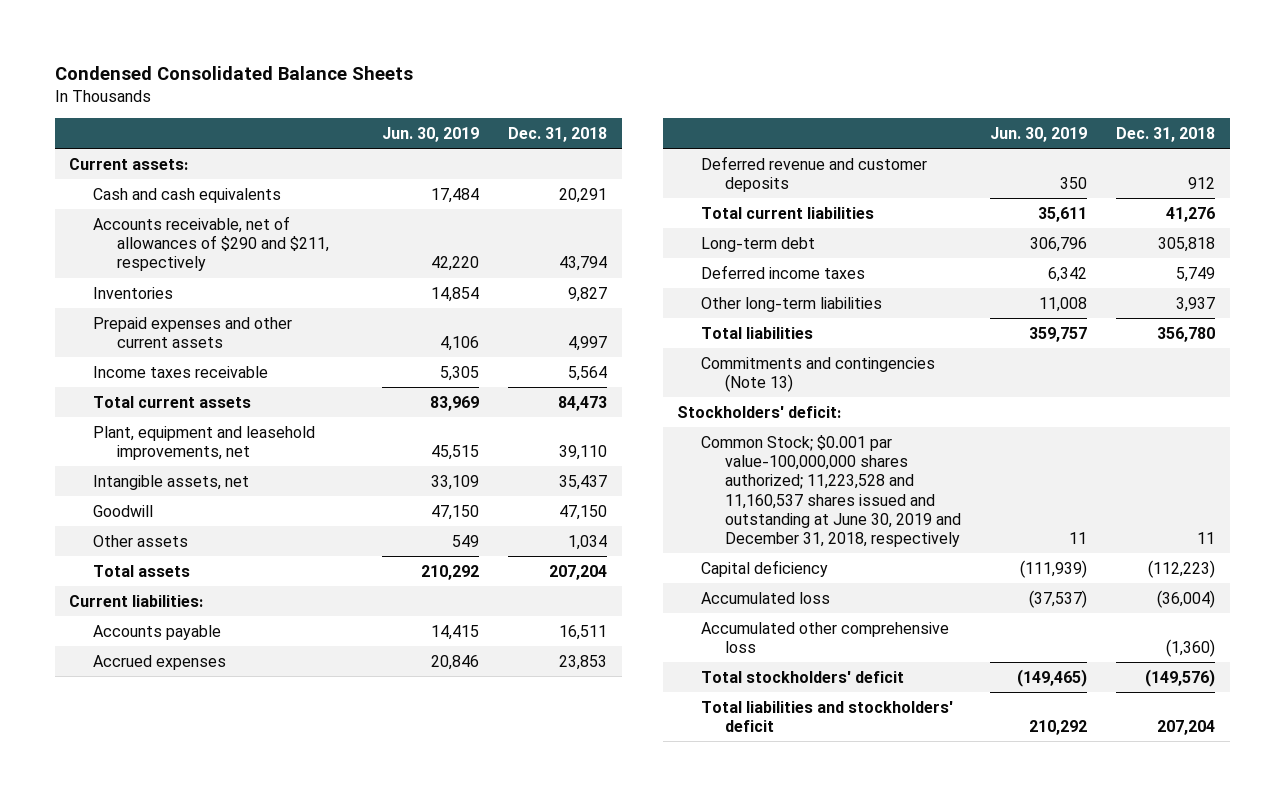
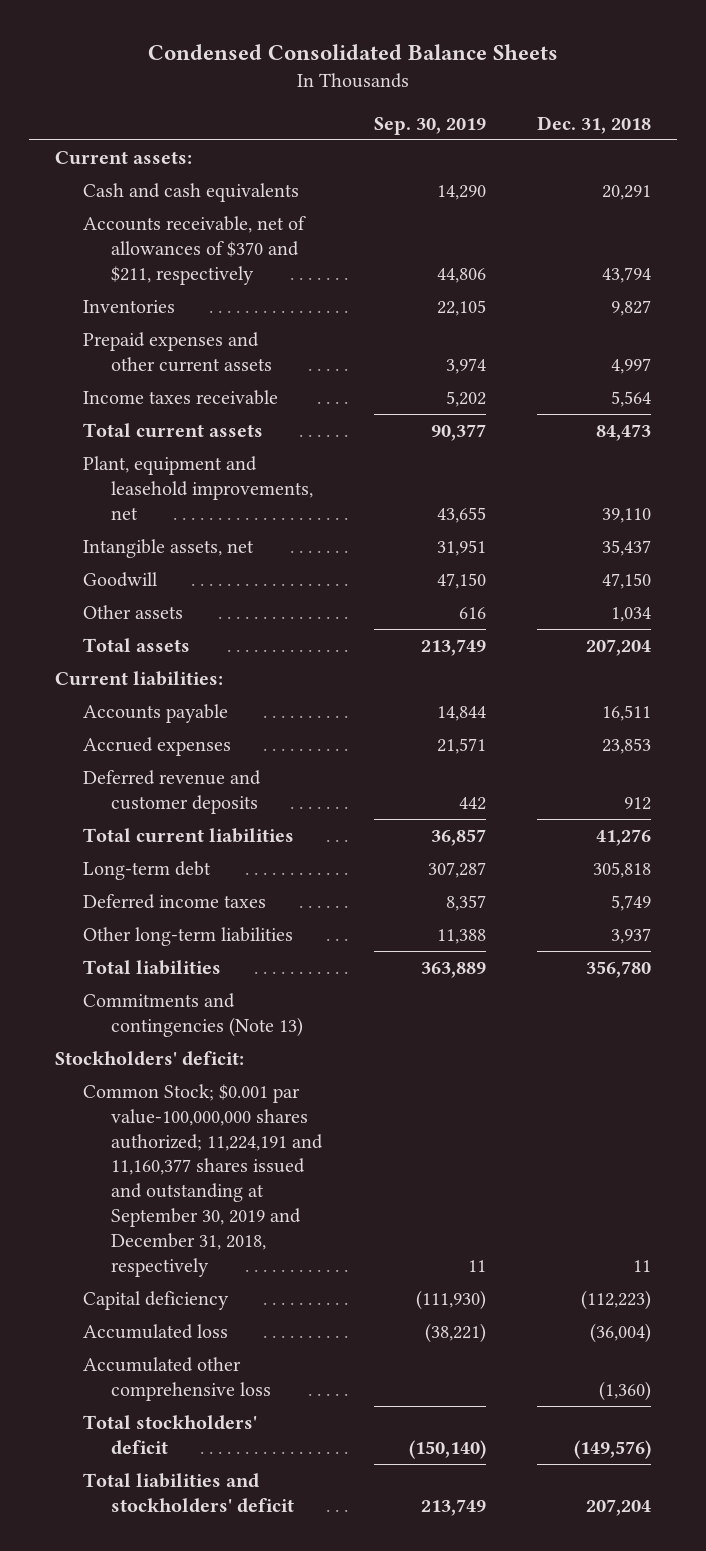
- | Jun. 30, 2019 | Dec. 31, 2018
+ | Sep. 30, 2019 | Dec. 31, 2018
- Accounts receivable, net of allowances of $290 and $211, respectively | 42,220 | 43,794
+ Accounts receivable, net of allowances of $370 and $211, respectively | 44,806 | 43,794
- Common Stock; $0.001 par value-100,000,000 shares authorized; 11,223,528 and 11,160,537 shares issued and outstanding at June 30, 2019 and December 31, 2018, respectively | 11 | 11
+ Common Stock; $0.001 par value-100,000,000 shares authorized; 11,224,191 and 11,160,377 shares issued and outstanding at September 30, 2019 and December 31, 2018, respectively | 11 | 11

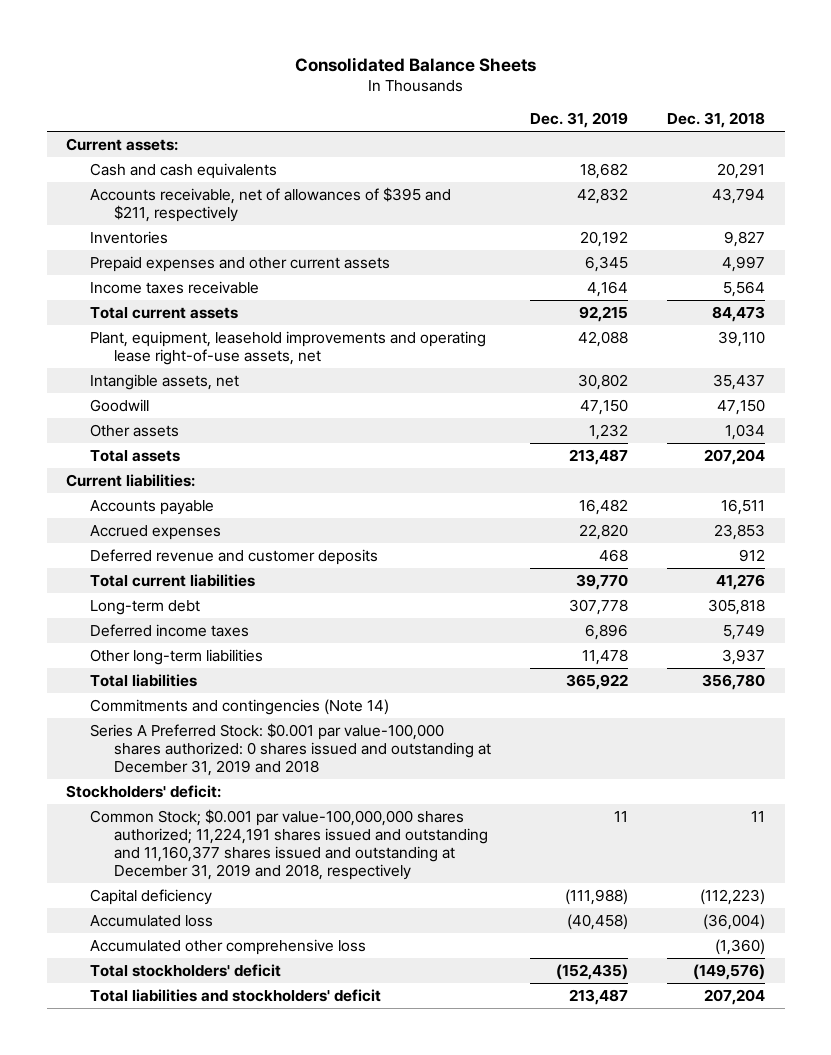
- Condensed Consolidated Balance Sheets
+ Consolidated Balance Sheets
- | Sep. 30, 2019 | Dec. 31, 2018
+ | Dec. 31, 2019 | Dec. 31, 2018
- Accounts receivable, net of allowances of $370 and $211, respectively | 44,806 | 43,794
+ Accounts receivable, net of allowances of $395 and $211, respectively | 42,832 | 43,794
- Plant, equipment and leasehold improvements, net | 43,655 | 39,110
+ Plant, equipment, leasehold improvements and operating lease right-of-use assets, net | 42,088 | 39,110
- Commitments and contingencies (Note 13)
+ Commitments and contingencies (Note 14)
+ Series A Preferred Stock: $0.001 par value-100,000 shares authorized: 0 shares issued and outstanding at December 31, 2019 and 2018
- Common Stock; $0.001 par value-100,000,000 shares authorized; 11,224,191 and 11,160,377 shares issued and outstanding at September 30, 2019 and December 31, 2018, respectively | 11 | 11
+ Common Stock; $0.001 par value-100,000,000 shares authorized; 11,224,191 shares issued and outstanding and 11,160,377 shares issued and outstanding at December 31, 2019 and 2018, respectively | 11 | 11

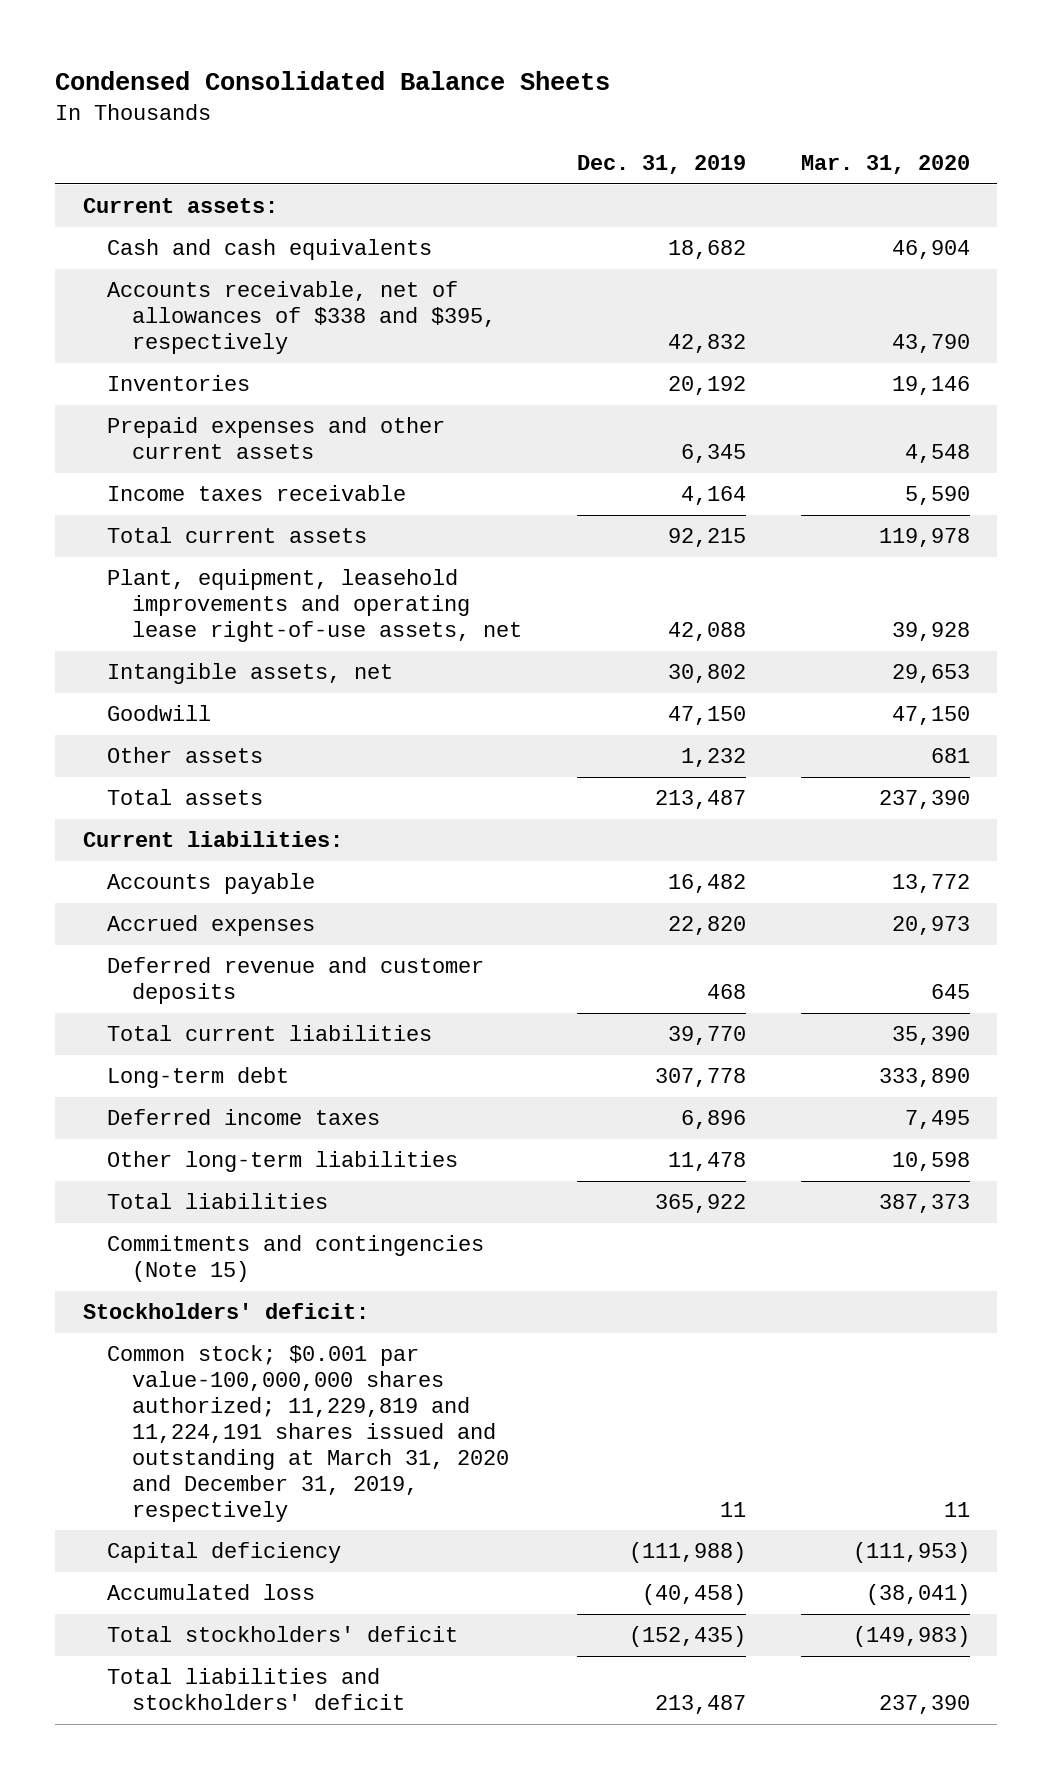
- Consolidated Balance Sheets
+ Condensed Consolidated Balance Sheets
- | Dec. 31, 2019 | Dec. 31, 2018
+ | Dec. 31, 2019 | Mar. 31, 2020
- Accounts receivable, net of allowances of $395 and $211, respectively | 42,832 | 43,794
+ Accounts receivable, net of allowances of $338 and $395, respectively | 42,832 | 43,790
- Commitments and contingencies (Note 14)
- Series A Preferred Stock: $0.001 par value-100,000 shares authorized: 0 shares issued and outstanding at December 31, 2019 and 2018
+ Commitments and contingencies (Note 15)
- Common Stock; $0.001 par value-100,000,000 shares authorized; 11,224,191 shares issued and outstanding and 11,160,377 shares issued and outstanding at December 31, 2019 and 2018, respectively | 11 | 11
+ Common stock; $0.001 par value-100,000,000 shares authorized; 11,229,819 and 11,224,191 shares issued and outstanding at March 31, 2020 and December 31, 2019, respectively | 11 | 11
- Accumulated other comprehensive loss | | (1,360)

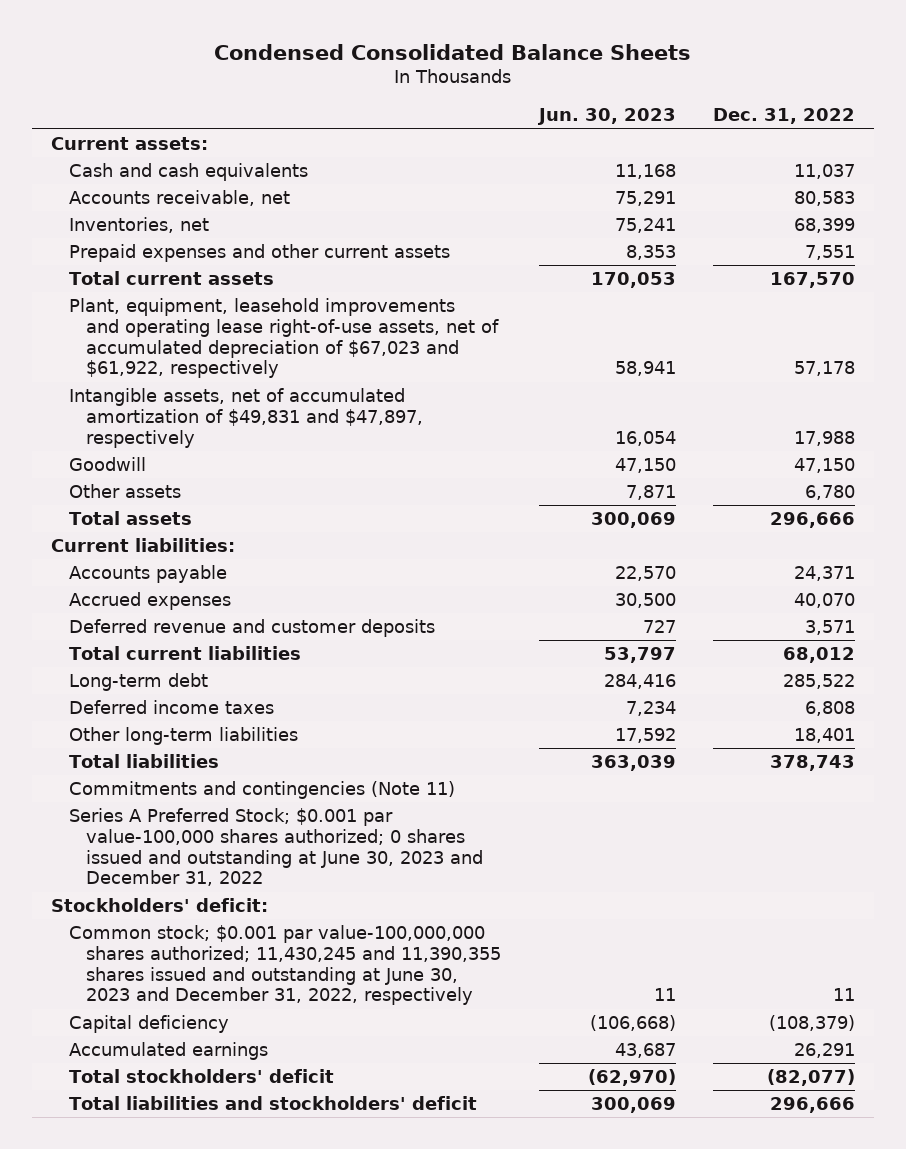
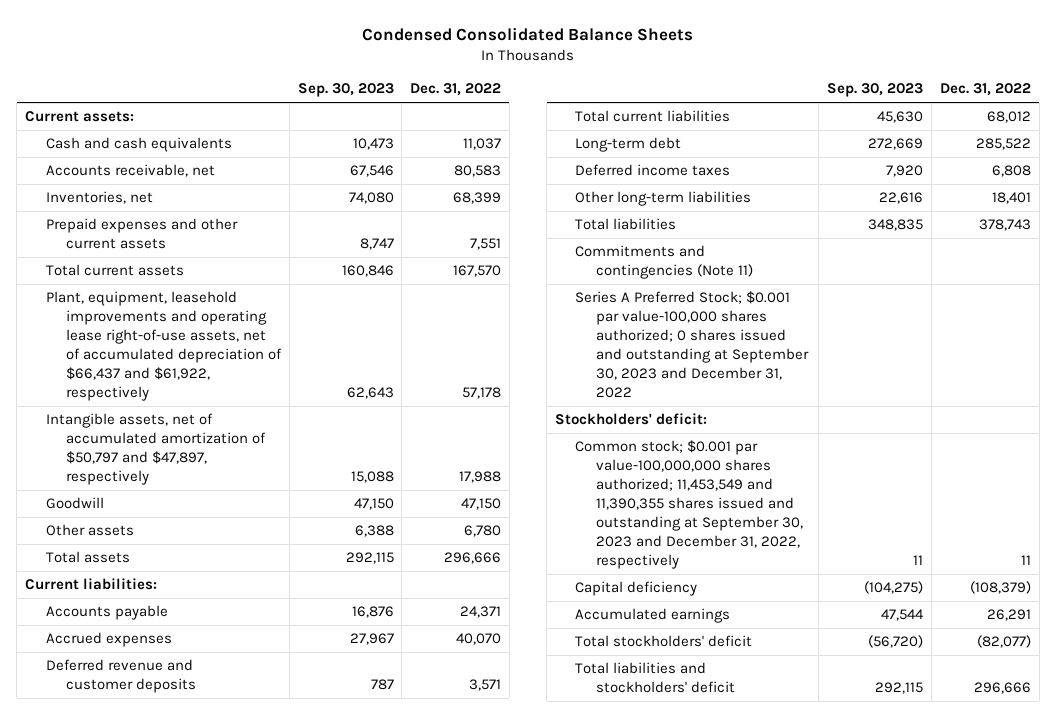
- | Jun. 30, 2023 | Dec. 31, 2022
+ | Sep. 30, 2023 | Dec. 31, 2022
- Plant, equipment, leasehold improvements and operating lease right-of-use assets, net of accumulated depreciation of $67,023 and $61,922, respectively | 58,941 | 57,178
- Intangible assets, net of accumulated amortization of $49,831 and $47,897, respectively | 16,054 | 17,988
+ Plant, equipment, leasehold improvements and operating lease right-of-use assets, net of accumulated depreciation of $66,437 and $61,922, respectively | 62,643 | 57,178
+ Intangible assets, net of accumulated amortization of $50,797 and $47,897, respectively | 15,088 | 17,988
- Series A Preferred Stock; $0.001 par value-100,000 shares authorized; 0 shares issued and outstanding at June 30, 2023 and December 31, 2022
+ Series A Preferred Stock; $0.001 par value-100,000 shares authorized; 0 shares issued and outstanding at September 30, 2023 and December 31, 2022
- Common stock; $0.001 par value-100,000,000 shares authorized; 11,430,245 and 11,390,355 shares issued and outstanding at June 30, 2023 and December 31, 2022, respectively | 11 | 11
+ Common stock; $0.001 par value-100,000,000 shares authorized; 11,453,549 and 11,390,355 shares issued and outstanding at September 30, 2023 and December 31, 2022, respectively | 11 | 11

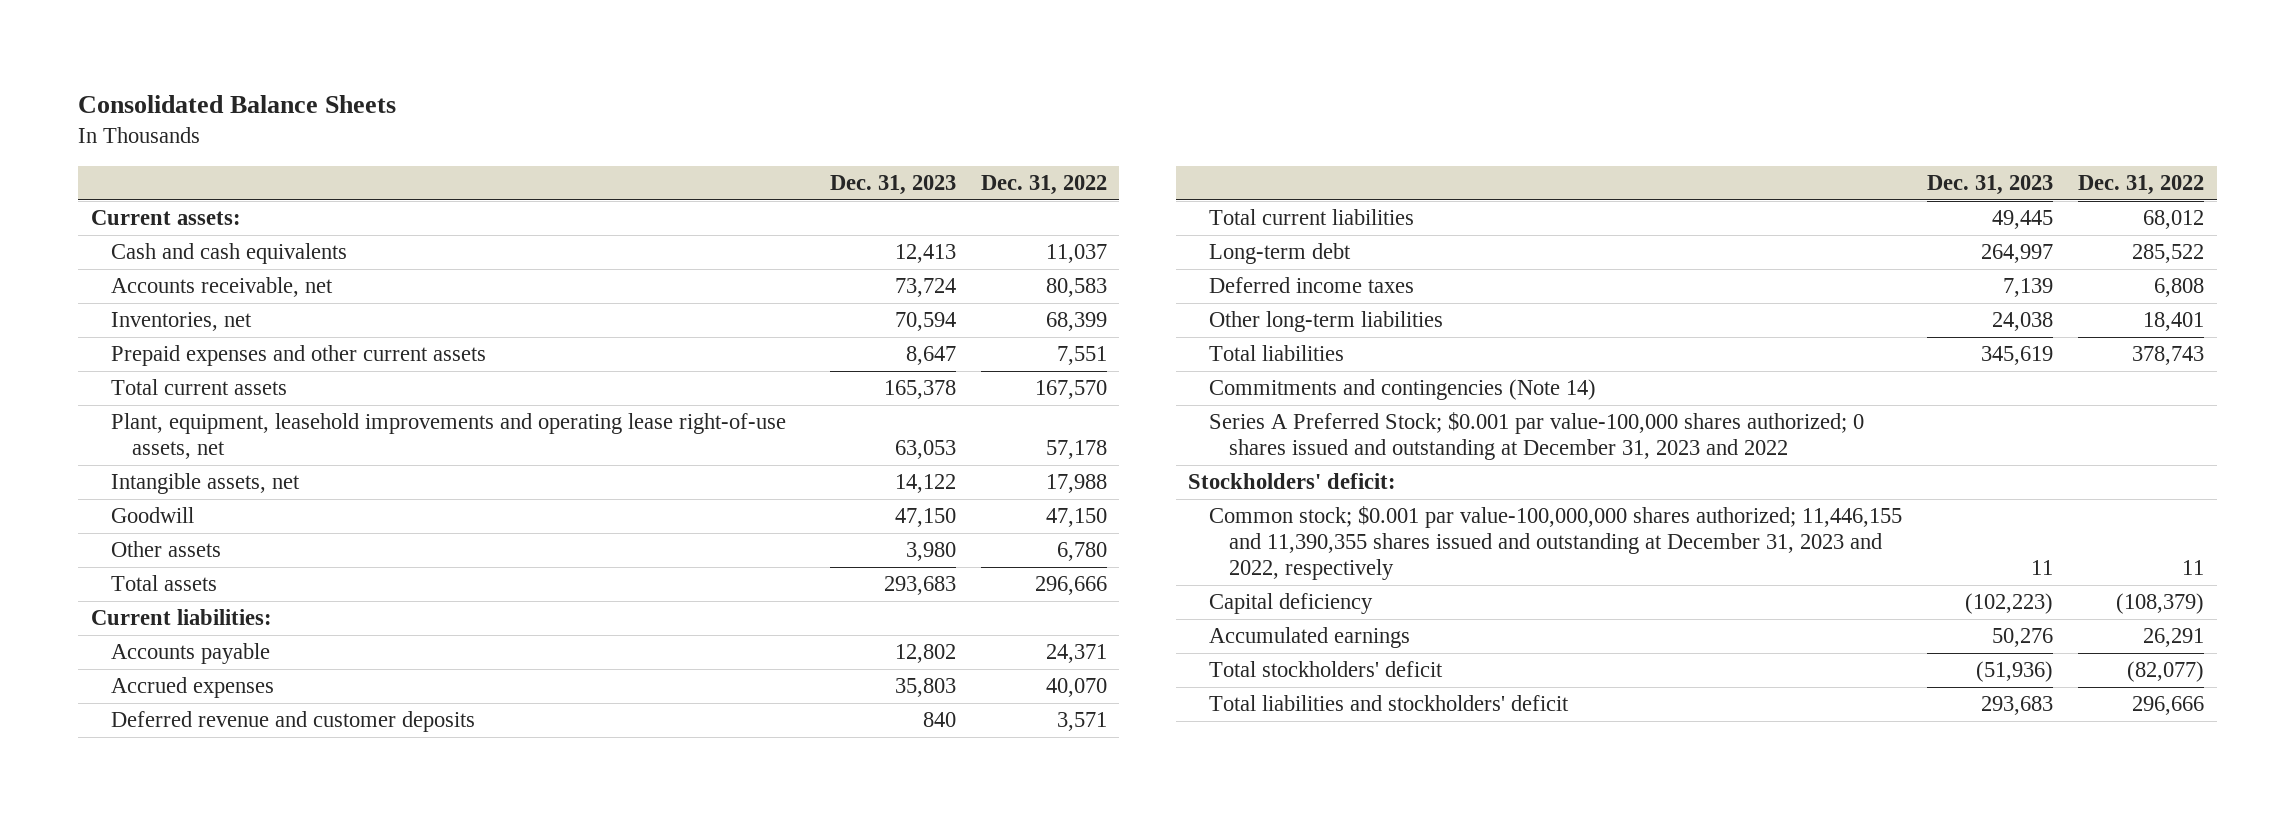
- Condensed Consolidated Balance Sheets
+ Consolidated Balance Sheets
- | Sep. 30, 2023 | Dec. 31, 2022
+ | Dec. 31, 2023 | Dec. 31, 2022
- Plant, equipment, leasehold improvements and operating lease right-of-use assets, net of accumulated depreciation of $66,437 and $61,922, respectively | 62,643 | 57,178
- Intangible assets, net of accumulated amortization of $50,797 and $47,897, respectively | 15,088 | 17,988
+ Plant, equipment, leasehold improvements and operating lease right-of-use assets, net | 63,053 | 57,178
+ Intangible assets, net | 14,122 | 17,988
- Commitments and contingencies (Note 11)
- Series A Preferred Stock; $0.001 par value-100,000 shares authorized; 0 shares issued and outstanding at September 30, 2023 and December 31, 2022
+ Commitments and contingencies (Note 14)
+ Series A Preferred Stock; $0.001 par value-100,000 shares authorized; 0 shares issued and outstanding at December 31, 2023 and 2022
- Common stock; $0.001 par value-100,000,000 shares authorized; 11,453,549 and 11,390,355 shares issued and outstanding at September 30, 2023 and December 31, 2022, respectively | 11 | 11
+ Common stock; $0.001 par value-100,000,000 shares authorized; 11,446,155 and 11,390,355 shares issued and outstanding at December 31, 2023 and 2022, respectively | 11 | 11

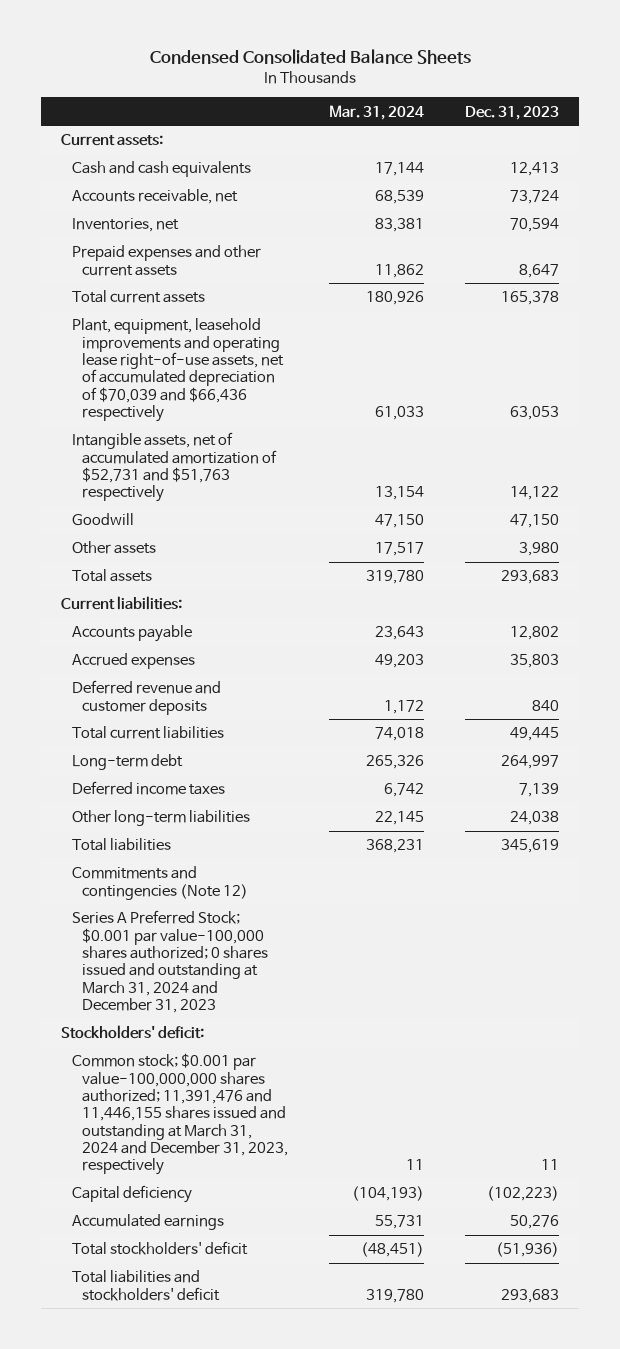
- Consolidated Balance Sheets
+ Condensed Consolidated Balance Sheets
- | Dec. 31, 2023 | Dec. 31, 2022
+ | Mar. 31, 2024 | Dec. 31, 2023
- Plant, equipment, leasehold improvements and operating lease right-of-use assets, net | 63,053 | 57,178
- Intangible assets, net | 14,122 | 17,988
+ Plant, equipment, leasehold improvements and operating lease right-of-use assets, net of accumulated depreciation of $70,039 and $66,436 respectively | 61,033 | 63,053
+ Intangible assets, net of accumulated amortization of $52,731 and $51,763 respectively | 13,154 | 14,122
- Commitments and contingencies (Note 14)
- Series A Preferred Stock; $0.001 par value-100,000 shares authorized; 0 shares issued and outstanding at December 31, 2023 and 2022
+ Commitments and contingencies (Note 12)
+ Series A Preferred Stock; $0.001 par value-100,000 shares authorized; 0 shares issued and outstanding at March 31, 2024 and December 31, 2023
- Common stock; $0.001 par value-100,000,000 shares authorized; 11,446,155 and 11,390,355 shares issued and outstanding at December 31, 2023 and 2022, respectively | 11 | 11
+ Common stock; $0.001 par value-100,000,000 shares authorized; 11,391,476 and 11,446,155 shares issued and outstanding at March 31, 2024 and December 31, 2023, respectively | 11 | 11

